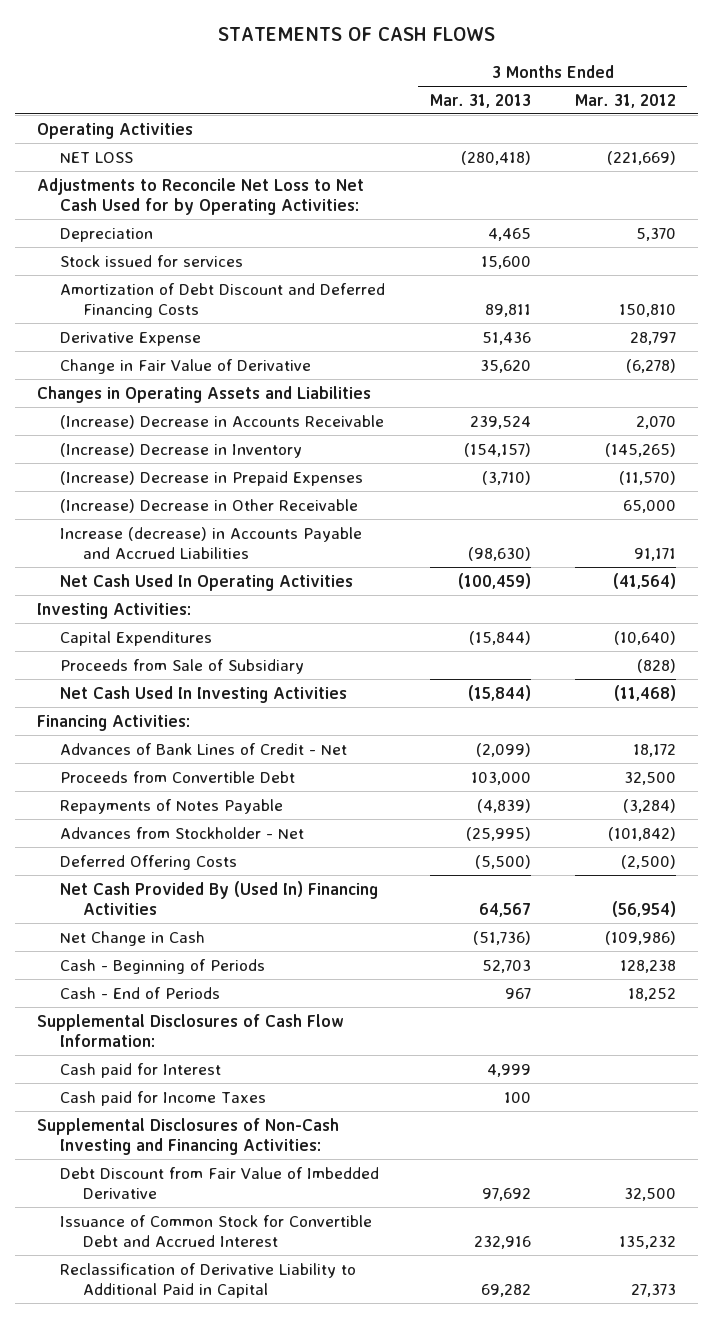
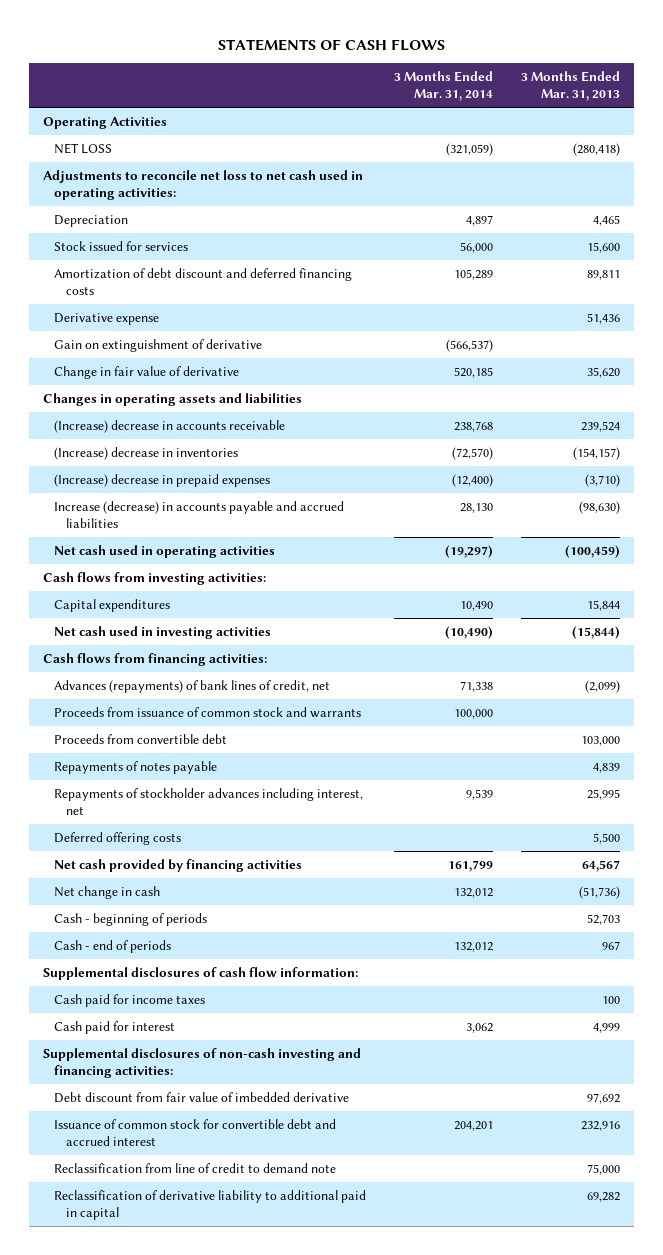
- | 3 Months Ended Mar. 31, 2013 | 3 Months Ended Mar. 31, 2012
+ | 3 Months Ended Mar. 31, 2014 | 3 Months Ended Mar. 31, 2013
- Adjustments to Reconcile Net Loss to Net Cash Used for by Operating Activities:
+ Adjustments to reconcile net loss to net cash used in operating activities:
- Amortization of Debt Discount and Deferred Financing Costs | 89,811 | 150,810
- Derivative Expense | 51,436 | 28,797
- Change in Fair Value of Derivative | 35,620 | (6,278)
- Changes in Operating Assets and Liabilities
- (Increase) Decrease in Accounts Receivable | 239,524 | 2,070
- (Increase) Decrease in Inventory | (154,157) | (145,265)
- (Increase) Decrease in Prepaid Expenses | (3,710) | (11,570)
- (Increase) Decrease in Other Receivable | | 65,000
- Increase (decrease) in Accounts Payable and Accrued Liabilities | (98,630) | 91,171
- Net Cash Used In Operating Activities | (100,459) | (41,564)
- Investing Activities:
- Capital Expenditures | (15,844) | (10,640)
- Proceeds from Sale of Subsidiary | | (828)
- Net Cash Used In Investing Activities | (15,844) | (11,468)
- Financing Activities:
- Advances of Bank Lines of Credit - Net | (2,099) | 18,172
- Proceeds from Convertible Debt | 103,000 | 32,500
- Repayments of Notes Payable | (4,839) | (3,284)
- Advances from Stockholder - Net | (25,995) | (101,842)
- Deferred Offering Costs | (5,500) | (2,500)
- Net Cash Provided By (Used In) Financing Activities | 64,567 | (56,954)
- Net Change in Cash | (51,736) | (109,986)
- Cash - Beginning of Periods | 52,703 | 128,238
- Cash - End of Periods | 967 | 18,252
- Supplemental Disclosures of Cash Flow Information:
- Cash paid for Interest | 4,999 |
- Cash paid for Income Taxes | 100 |
- Supplemental Disclosures of Non-Cash Investing and Financing Activities:
- Debt Discount from Fair Value of Imbedded Derivative | 97,692 | 32,500
- Issuance of Common Stock for Convertible Debt and Accrued Interest | 232,916 | 135,232
- Reclassification of Derivative Liability to Additional Paid in Capital | 69,282 | 27,373
+ Amortization of debt discount and deferred financing costs | 105,289 | 89,811
+ Derivative expense | | 51,436
+ Gain on extinguishment of derivative | (566,537) |
+ Change in fair value of derivative | 520,185 | 35,620
+ Changes in operating assets and liabilities
+ (Increase) decrease in accounts receivable | 238,768 | 239,524
+ (Increase) decrease in inventories | (72,570) | (154,157)
+ (Increase) decrease in prepaid expenses | (12,400) | (3,710)
+ Increase (decrease) in accounts payable and accrued liabilities | 28,130 | (98,630)
+ Net cash used in operating activities | (19,297) | (100,459)
+ Cash flows from investing activities:
+ Capital expenditures | 10,490 | 15,844
+ Net cash used in investing activities | (10,490) | (15,844)
+ Cash flows from financing activities:
+ Advances (repayments) of bank lines of credit, net | 71,338 | (2,099)
+ Proceeds from issuance of common stock and warrants | 100,000 |
+ Proceeds from convertible debt | | 103,000
+ Repayments of notes payable | | 4,839
+ Repayments of stockholder advances including interest, net | 9,539 | 25,995
+ Deferred offering costs | | 5,500
+ Net cash provided by financing activities | 161,799 | 64,567
+ Net change in cash | 132,012 | (51,736)
+ Cash - beginning of periods | | 52,703
+ Cash - end of periods | 132,012 | 967
+ Supplemental disclosures of cash flow information:
+ Cash paid for income taxes | | 100
+ Cash paid for interest | 3,062 | 4,999
+ Supplemental disclosures of non-cash investing and financing activities:
+ Debt discount from fair value of imbedded derivative | | 97,692
+ Issuance of common stock for convertible debt and accrued interest | 204,201 | 232,916
+ Reclassification from line of credit to demand note | | 75,000
+ Reclassification of derivative liability to additional paid in capital | | 69,282

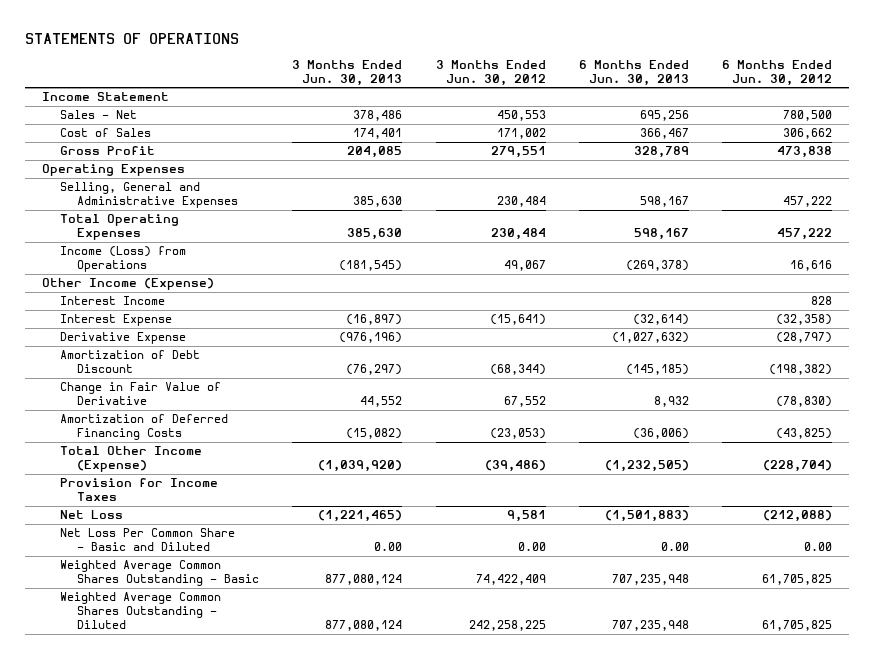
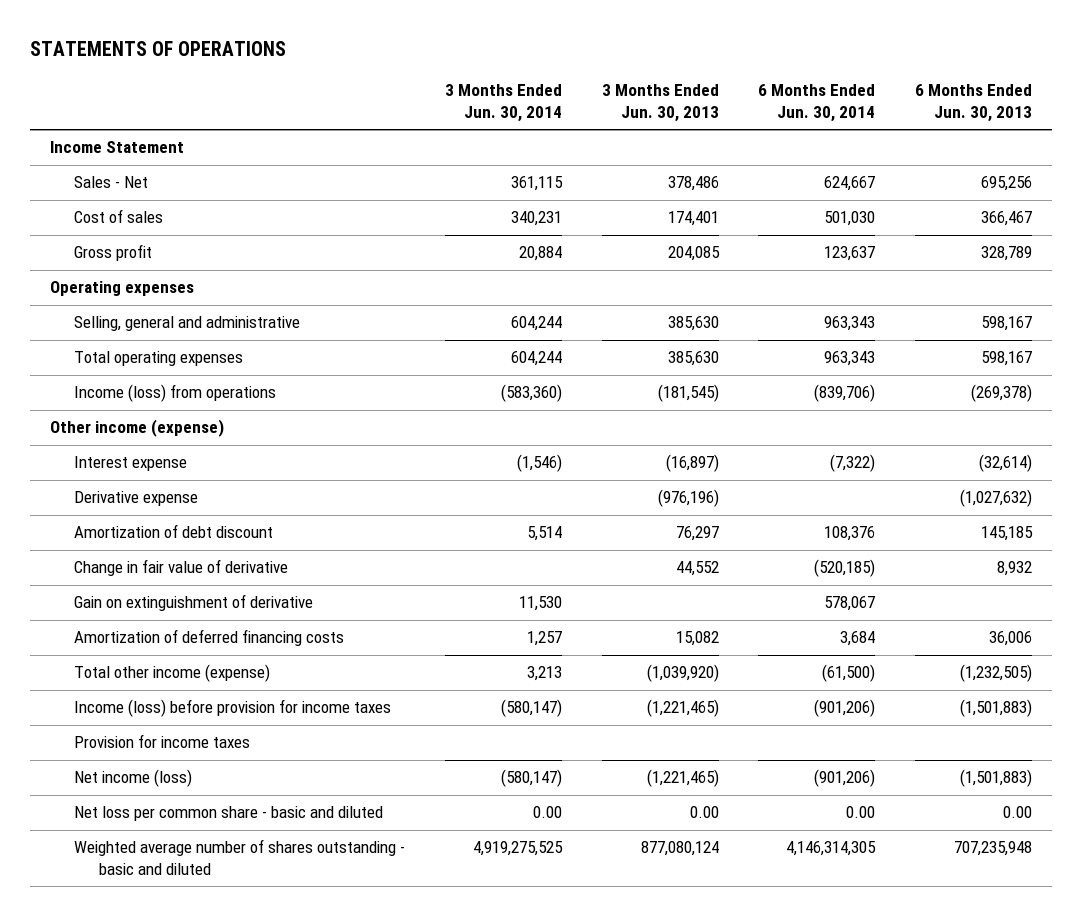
- | 3 Months Ended Jun. 30, 2013 | 3 Months Ended Jun. 30, 2012 | 6 Months Ended Jun. 30, 2013 | 6 Months Ended Jun. 30, 2012
+ | 3 Months Ended Jun. 30, 2014 | 3 Months Ended Jun. 30, 2013 | 6 Months Ended Jun. 30, 2014 | 6 Months Ended Jun. 30, 2013
- Cost of Sales | 174,401 | 171,002 | 366,467 | 306,662
- Gross Profit | 204,085 | 279,551 | 328,789 | 473,838
- Operating Expenses
- Selling, General and Administrative Expenses | 385,630 | 230,484 | 598,167 | 457,222
- Total Operating Expenses | 385,630 | 230,484 | 598,167 | 457,222
- Income (Loss) from Operations | (181,545) | 49,067 | (269,378) | 16,616
- Other Income (Expense)
- Interest Income | | | | 828
- Interest Expense | (16,897) | (15,641) | (32,614) | (32,358)
- Derivative Expense | (976,196) | | (1,027,632) | (28,797)
- Amortization of Debt Discount | (76,297) | (68,344) | (145,185) | (198,382)
- Change in Fair Value of Derivative | 44,552 | 67,552 | 8,932 | (78,830)
- Amortization of Deferred Financing Costs | (15,082) | (23,053) | (36,006) | (43,825)
- Total Other Income (Expense) | (1,039,920) | (39,486) | (1,232,505) | (228,704)
- Provision for Income Taxes
- Net Loss | (1,221,465) | 9,581 | (1,501,883) | (212,088)
- Net Loss Per Common Share - Basic and Diluted | 0.00 | 0.00 | 0.00 | 0.00
- Weighted Average Common Shares Outstanding - Basic | 877,080,124 | 74,422,409 | 707,235,948 | 61,705,825
- Weighted Average Common Shares Outstanding - Diluted | 877,080,124 | 242,258,225 | 707,235,948 | 61,705,825
+ Cost of sales | 340,231 | 174,401 | 501,030 | 366,467
+ Gross profit | 20,884 | 204,085 | 123,637 | 328,789
+ Operating expenses
+ Selling, general and administrative | 604,244 | 385,630 | 963,343 | 598,167
+ Total operating expenses | 604,244 | 385,630 | 963,343 | 598,167
+ Income (loss) from operations | (583,360) | (181,545) | (839,706) | (269,378)
+ Other income (expense)
+ Interest expense | (1,546) | (16,897) | (7,322) | (32,614)
+ Derivative expense | | (976,196) | | (1,027,632)
+ Amortization of debt discount | 5,514 | 76,297 | 108,376 | 145,185
+ Change in fair value of derivative | | 44,552 | (520,185) | 8,932
+ Gain on extinguishment of derivative | 11,530 | | 578,067 |
+ Amortization of deferred financing costs | 1,257 | 15,082 | 3,684 | 36,006
+ Total other income (expense) | 3,213 | (1,039,920) | (61,500) | (1,232,505)
+ Income (loss) before provision for income taxes | (580,147) | (1,221,465) | (901,206) | (1,501,883)
+ Provision for income taxes
+ Net income (loss) | (580,147) | (1,221,465) | (901,206) | (1,501,883)
+ Net loss per common share - basic and diluted | 0.00 | 0.00 | 0.00 | 0.00
+ Weighted average number of shares outstanding - basic and diluted | 4,919,275,525 | 877,080,124 | 4,146,314,305 | 707,235,948

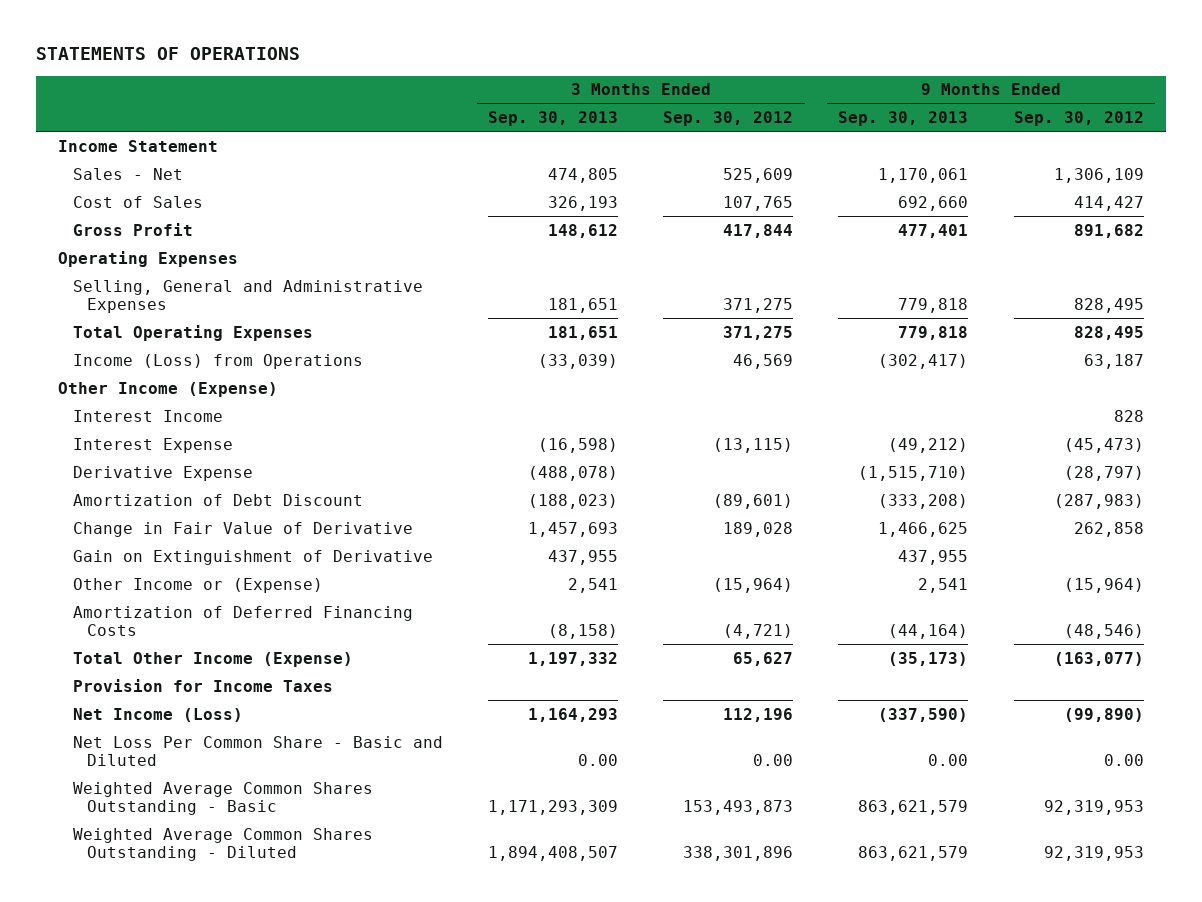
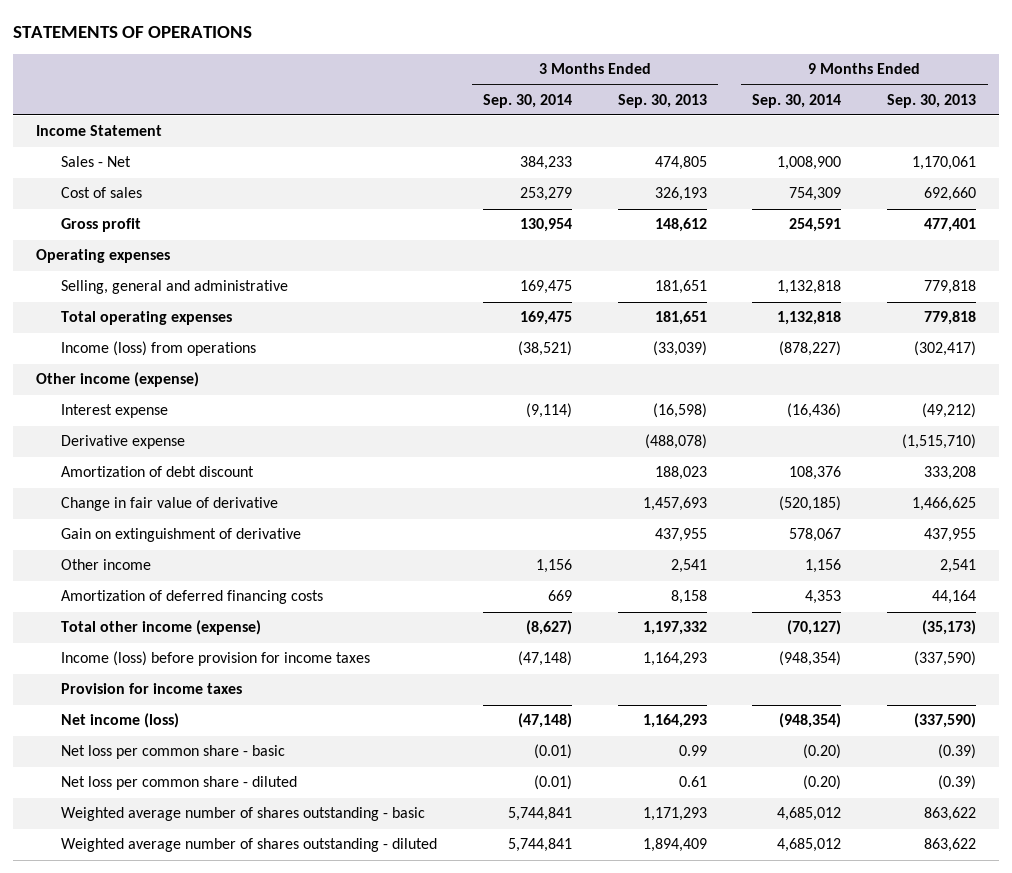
- | 3 Months Ended Sep. 30, 2013 | 3 Months Ended Sep. 30, 2012 | 9 Months Ended Sep. 30, 2013 | 9 Months Ended Sep. 30, 2012
+ | 3 Months Ended Sep. 30, 2014 | 3 Months Ended Sep. 30, 2013 | 9 Months Ended Sep. 30, 2014 | 9 Months Ended Sep. 30, 2013
- Cost of Sales | 326,193 | 107,765 | 692,660 | 414,427
- Gross Profit | 148,612 | 417,844 | 477,401 | 891,682
- Operating Expenses
- Selling, General and Administrative Expenses | 181,651 | 371,275 | 779,818 | 828,495
- Total Operating Expenses | 181,651 | 371,275 | 779,818 | 828,495
- Income (Loss) from Operations | (33,039) | 46,569 | (302,417) | 63,187
- Other Income (Expense)
- Interest Income | | | | 828
- Interest Expense | (16,598) | (13,115) | (49,212) | (45,473)
- Derivative Expense | (488,078) | | (1,515,710) | (28,797)
- Amortization of Debt Discount | (188,023) | (89,601) | (333,208) | (287,983)
- Change in Fair Value of Derivative | 1,457,693 | 189,028 | 1,466,625 | 262,858
- Gain on Extinguishment of Derivative | 437,955 | | 437,955 |
- Other Income or (Expense) | 2,541 | (15,964) | 2,541 | (15,964)
- Amortization of Deferred Financing Costs | (8,158) | (4,721) | (44,164) | (48,546)
- Total Other Income (Expense) | 1,197,332 | 65,627 | (35,173) | (163,077)
- Provision for Income Taxes
- Net Income (Loss) | 1,164,293 | 112,196 | (337,590) | (99,890)
- Net Loss Per Common Share - Basic and Diluted | 0.00 | 0.00 | 0.00 | 0.00
- Weighted Average Common Shares Outstanding - Basic | 1,171,293,309 | 153,493,873 | 863,621,579 | 92,319,953
- Weighted Average Common Shares Outstanding - Diluted | 1,894,408,507 | 338,301,896 | 863,621,579 | 92,319,953
+ Cost of sales | 253,279 | 326,193 | 754,309 | 692,660
+ Gross profit | 130,954 | 148,612 | 254,591 | 477,401
+ Operating expenses
+ Selling, general and administrative | 169,475 | 181,651 | 1,132,818 | 779,818
+ Total operating expenses | 169,475 | 181,651 | 1,132,818 | 779,818
+ Income (loss) from operations | (38,521) | (33,039) | (878,227) | (302,417)
+ Other income (expense)
+ Interest expense | (9,114) | (16,598) | (16,436) | (49,212)
+ Derivative expense | | (488,078) | | (1,515,710)
+ Amortization of debt discount | | 188,023 | 108,376 | 333,208
+ Change in fair value of derivative | | 1,457,693 | (520,185) | 1,466,625
+ Gain on extinguishment of derivative | | 437,955 | 578,067 | 437,955
+ Other income | 1,156 | 2,541 | 1,156 | 2,541
+ Amortization of deferred financing costs | 669 | 8,158 | 4,353 | 44,164
+ Total other income (expense) | (8,627) | 1,197,332 | (70,127) | (35,173)
+ Income (loss) before provision for income taxes | (47,148) | 1,164,293 | (948,354) | (337,590)
+ Provision for income taxes
+ Net income (loss) | (47,148) | 1,164,293 | (948,354) | (337,590)
+ Net loss per common share - basic | (0.01) | 0.99 | (0.20) | (0.39)
+ Net loss per common share - diluted | (0.01) | 0.61 | (0.20) | (0.39)
+ Weighted average number of shares outstanding - basic | 5,744,841 | 1,171,293 | 4,685,012 | 863,622
+ Weighted average number of shares outstanding - diluted | 5,744,841 | 1,894,409 | 4,685,012 | 863,622

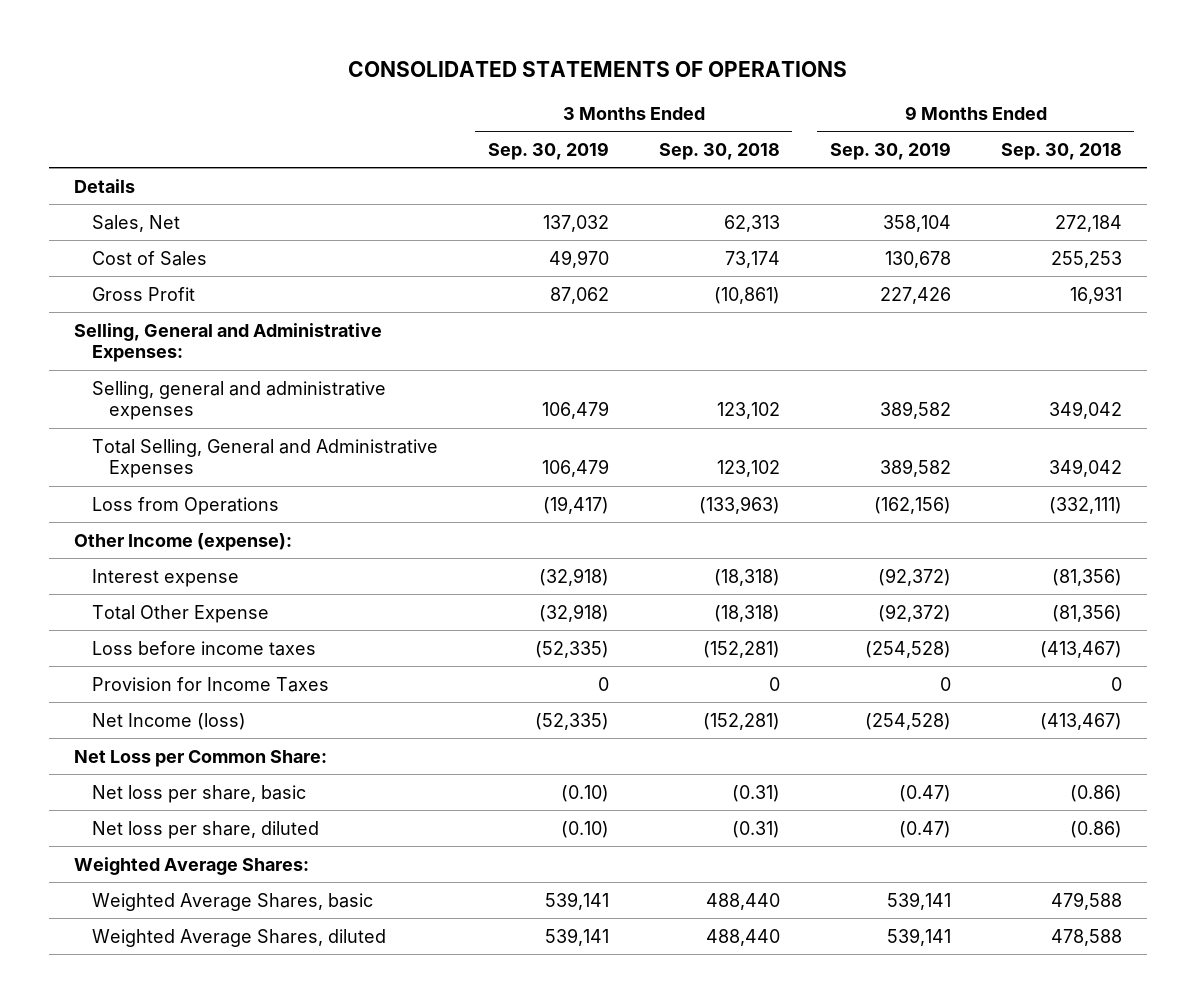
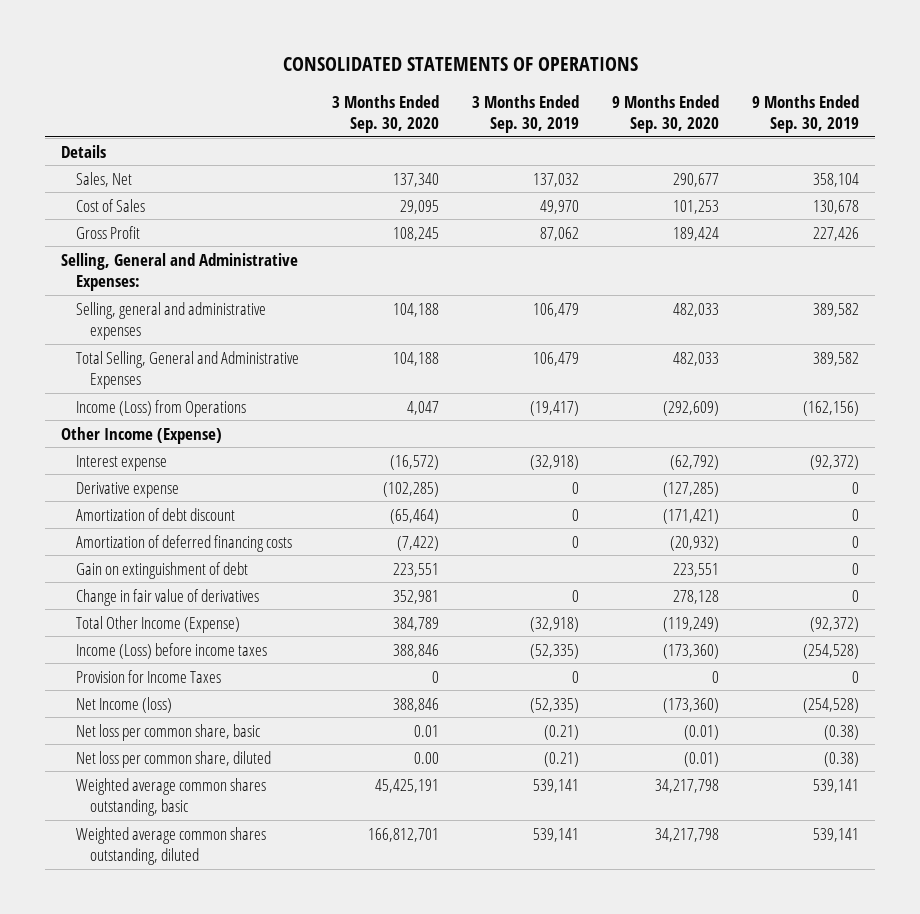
- | 3 Months Ended Sep. 30, 2019 | 3 Months Ended Sep. 30, 2018 | 9 Months Ended Sep. 30, 2019 | 9 Months Ended Sep. 30, 2018
+ | 3 Months Ended Sep. 30, 2020 | 3 Months Ended Sep. 30, 2019 | 9 Months Ended Sep. 30, 2020 | 9 Months Ended Sep. 30, 2019
- Loss from Operations | (19,417) | (133,963) | (162,156) | (332,111)
- Other Income (expense):
+ Income (Loss) from Operations | 4,047 | (19,417) | (292,609) | (162,156)
+ Other Income (Expense)
- Total Other Expense | (32,918) | (18,318) | (92,372) | (81,356)
- Loss before income taxes | (52,335) | (152,281) | (254,528) | (413,467)
+ Derivative expense | (102,285) | 0 | (127,285) | 0
+ Amortization of debt discount | (65,464) | 0 | (171,421) | 0
+ Amortization of deferred financing costs | (7,422) | 0 | (20,932) | 0
+ Gain on extinguishment of debt | 223,551 | | 223,551 | 0
+ Change in fair value of derivatives | 352,981 | 0 | 278,128 | 0
+ Total Other Income (Expense) | 384,789 | (32,918) | (119,249) | (92,372)
+ Income (Loss) before income taxes | 388,846 | (52,335) | (173,360) | (254,528)
- Net Loss per Common Share:
- Net loss per share, basic | (0.10) | (0.31) | (0.47) | (0.86)
- Net loss per share, diluted | (0.10) | (0.31) | (0.47) | (0.86)
- Weighted Average Shares:
- Weighted Average Shares, basic | 539,141 | 488,440 | 539,141 | 479,588
- Weighted Average Shares, diluted | 539,141 | 488,440 | 539,141 | 478,588
+ Net loss per common share, basic | 0.01 | (0.21) | (0.01) | (0.38)
+ Net loss per common share, diluted | 0.00 | (0.21) | (0.01) | (0.38)
+ Weighted average common shares outstanding, basic | 45,425,191 | 539,141 | 34,217,798 | 539,141
+ Weighted average common shares outstanding, diluted | 166,812,701 | 539,141 | 34,217,798 | 539,141

